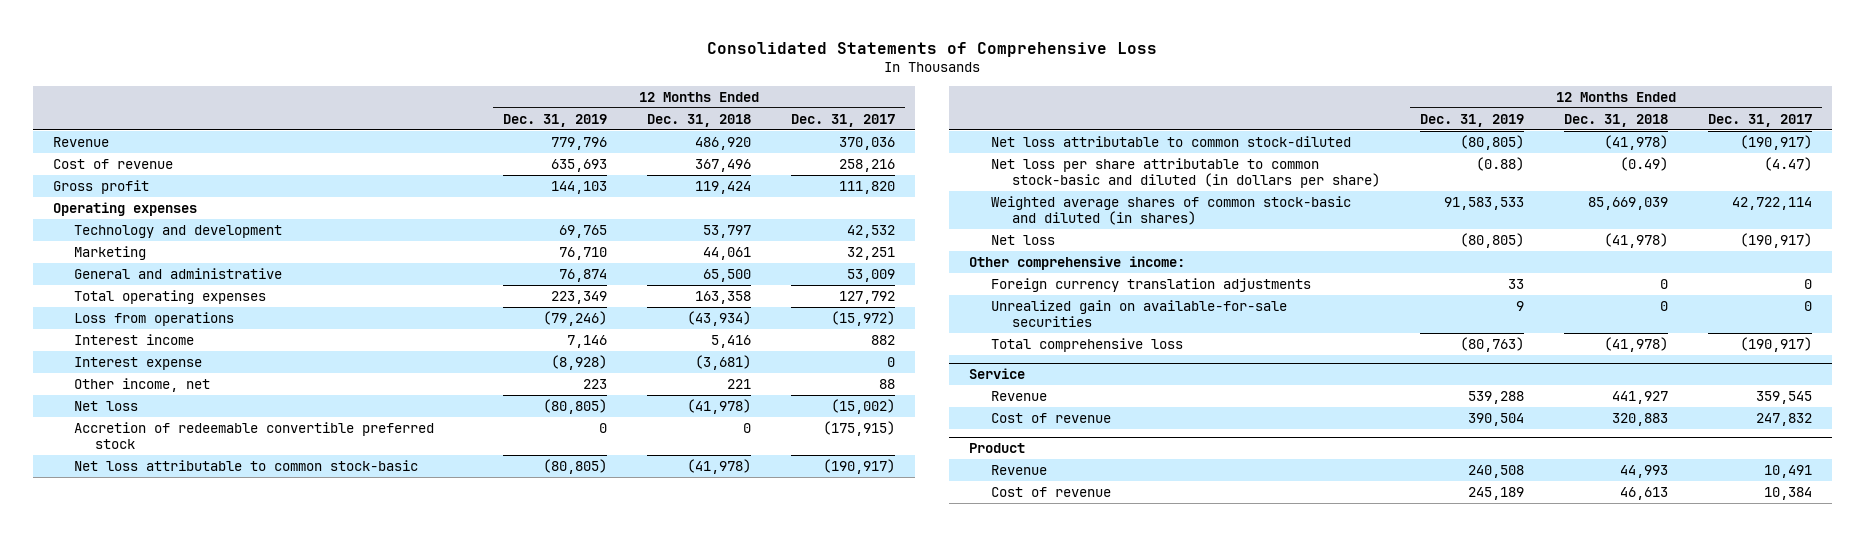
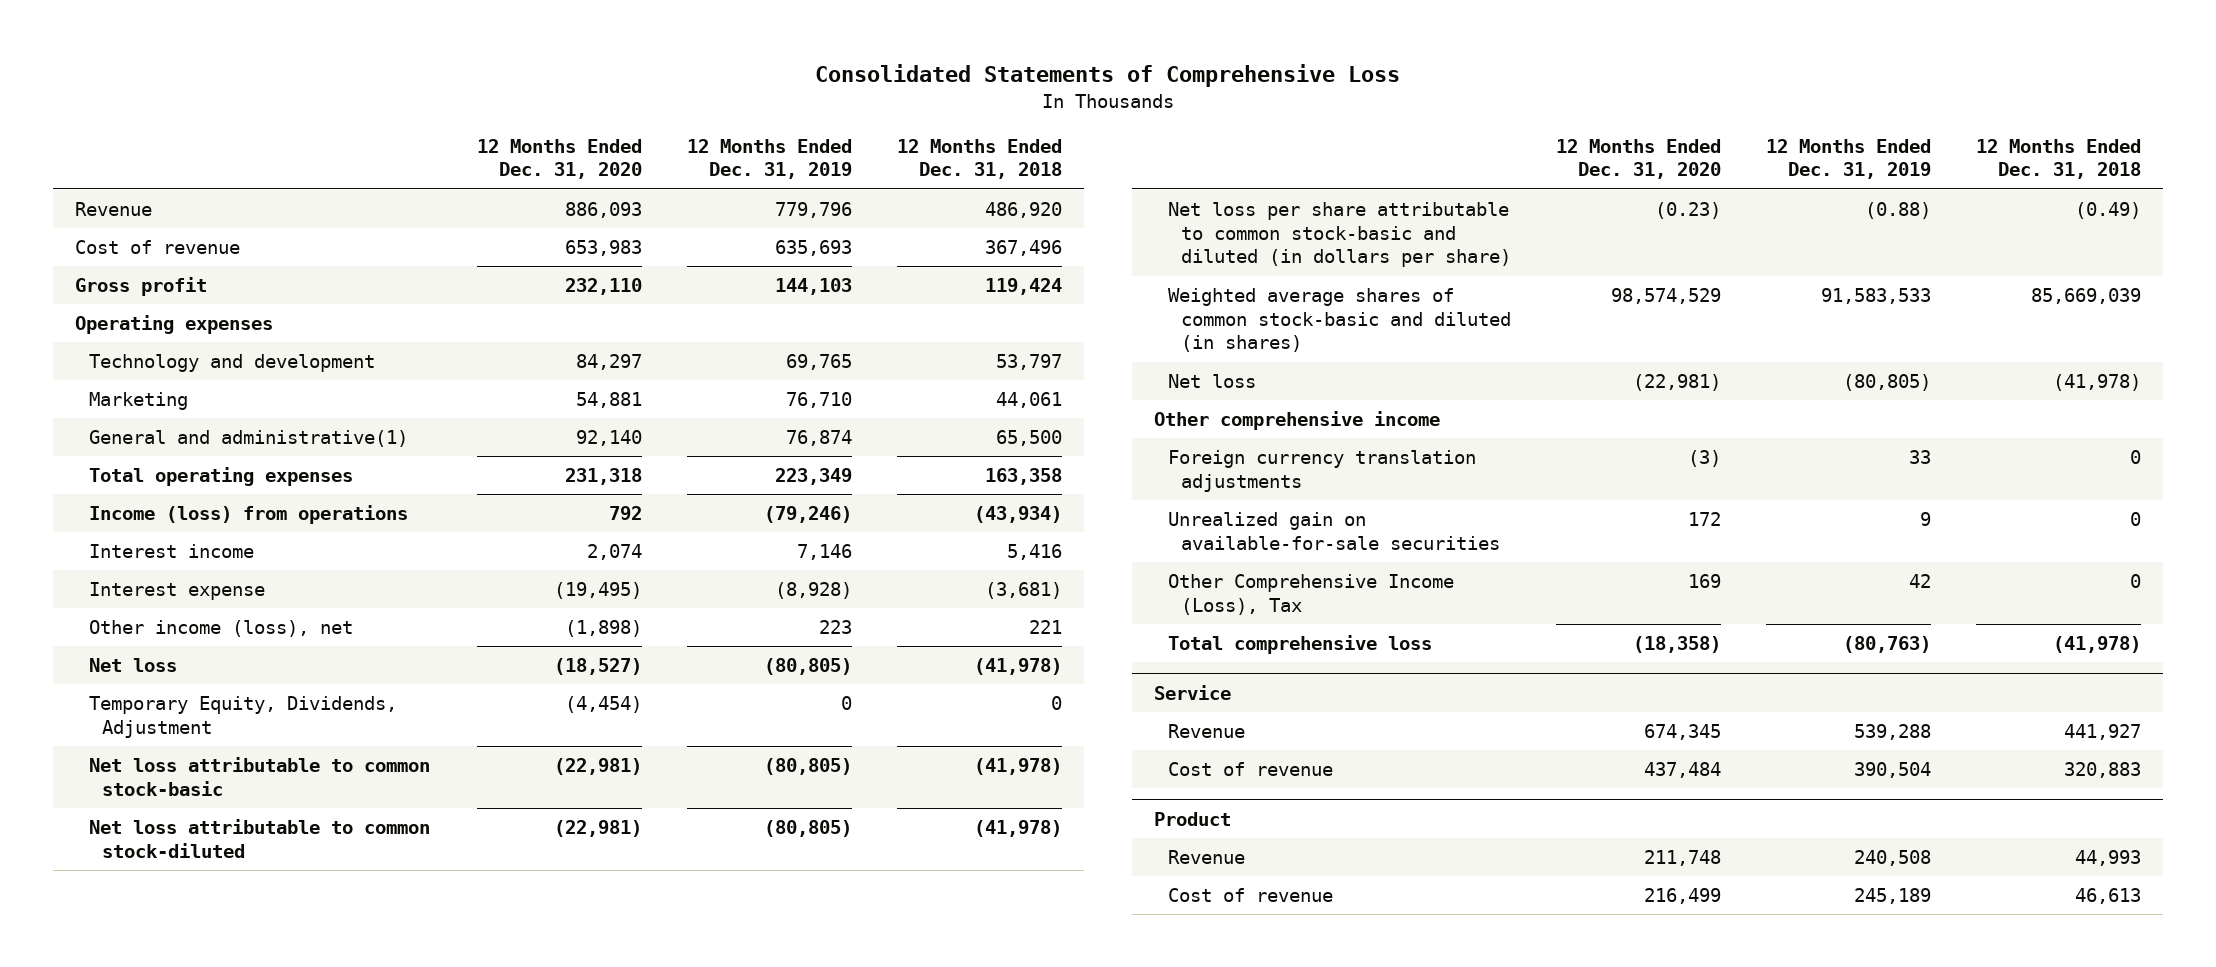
- | 12 Months Ended Dec. 31, 2019 | 12 Months Ended Dec. 31, 2018 | 12 Months Ended Dec. 31, 2017
+ | 12 Months Ended Dec. 31, 2020 | 12 Months Ended Dec. 31, 2019 | 12 Months Ended Dec. 31, 2018
- General and administrative | 76,874 | 65,500 | 53,009
+ General and administrative(1) | 92,140 | 76,874 | 65,500
- Loss from operations | (79,246) | (43,934) | (15,972)
+ Income (loss) from operations | 792 | (79,246) | (43,934)
- Other income, net | 223 | 221 | 88
+ Other income (loss), net | (1,898) | 223 | 221
- Accretion of redeemable convertible preferred stock | 0 | 0 | (175,915)
+ Temporary Equity, Dividends, Adjustment | (4,454) | 0 | 0
- Other comprehensive income:
+ Other comprehensive income
+ Other Comprehensive Income (Loss), Tax | 169 | 42 | 0

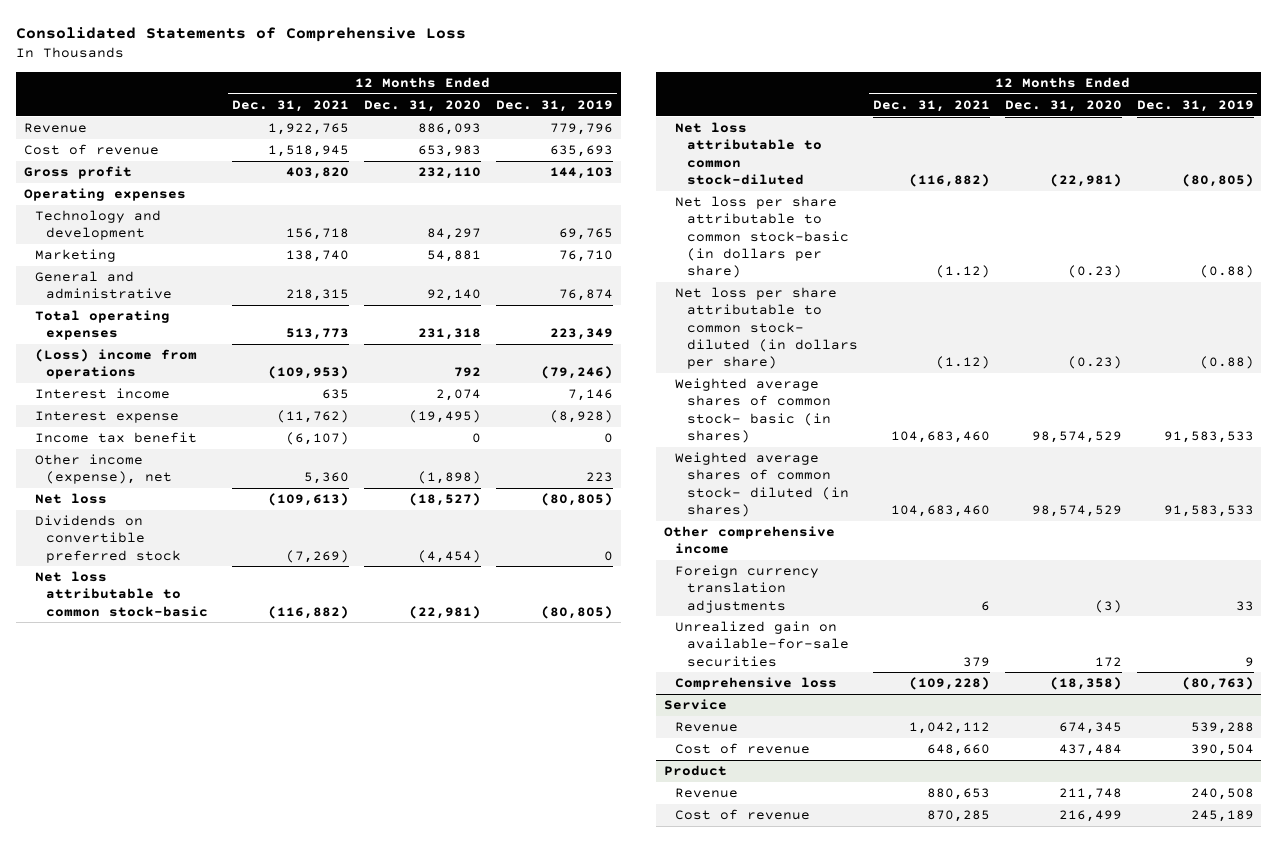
- | 12 Months Ended Dec. 31, 2020 | 12 Months Ended Dec. 31, 2019 | 12 Months Ended Dec. 31, 2018
+ | 12 Months Ended Dec. 31, 2021 | 12 Months Ended Dec. 31, 2020 | 12 Months Ended Dec. 31, 2019
- General and administrative(1) | 92,140 | 76,874 | 65,500
+ General and administrative | 218,315 | 92,140 | 76,874
- Income (loss) from operations | 792 | (79,246) | (43,934)
+ (Loss) income from operations | (109,953) | 792 | (79,246)
- Other income (loss), net | (1,898) | 223 | 221
+ Income tax benefit | (6,107) | 0 | 0
+ Other income (expense), net | 5,360 | (1,898) | 223
- Temporary Equity, Dividends, Adjustment | (4,454) | 0 | 0
+ Dividends on convertible preferred stock | (7,269) | (4,454) | 0
- Net loss per share attributable to common stock-basic and diluted (in dollars per share) | (0.23) | (0.88) | (0.49)
- Weighted average shares of common stock-basic and diluted (in shares) | 98,574,529 | 91,583,533 | 85,669,039
- Net loss | (22,981) | (80,805) | (41,978)
+ Net loss per share attributable to common stock-basic (in dollars per share) | (1.12) | (0.23) | (0.88)
+ Net loss per share attributable to common stock- diluted (in dollars per share) | (1.12) | (0.23) | (0.88)
+ Weighted average shares of common stock- basic (in shares) | 104,683,460 | 98,574,529 | 91,583,533
+ Weighted average shares of common stock- diluted (in shares) | 104,683,460 | 98,574,529 | 91,583,533
- Other Comprehensive Income (Loss), Tax | 169 | 42 | 0
- Total comprehensive loss | (18,358) | (80,763) | (41,978)
+ Comprehensive loss | (109,228) | (18,358) | (80,763)

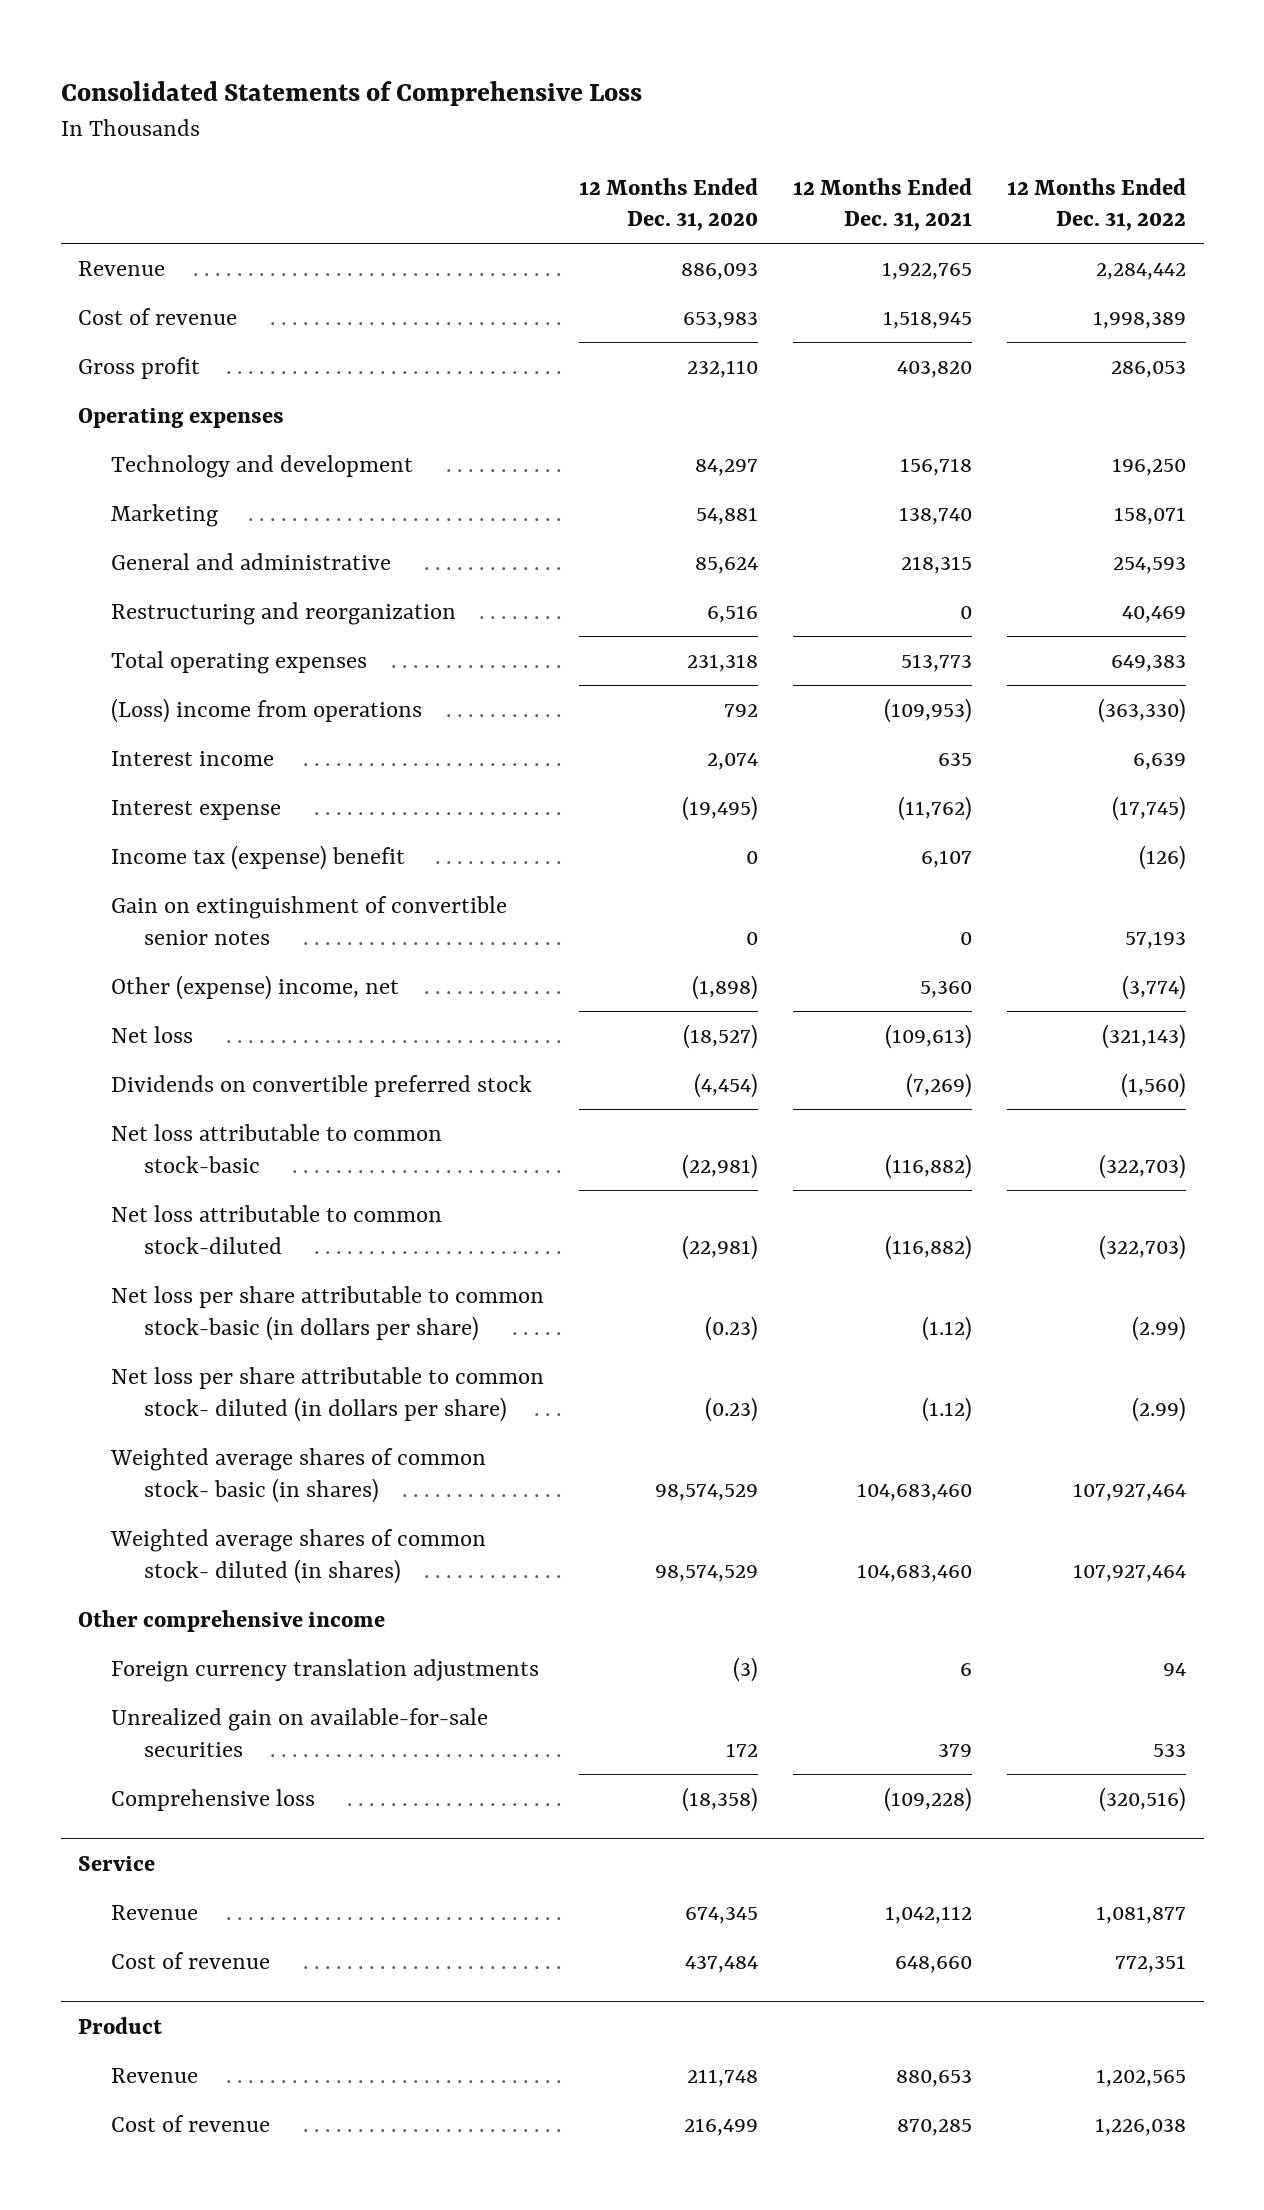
- | 12 Months Ended Dec. 31, 2021 | 12 Months Ended Dec. 31, 2020 | 12 Months Ended Dec. 31, 2019
+ | 12 Months Ended Dec. 31, 2020 | 12 Months Ended Dec. 31, 2021 | 12 Months Ended Dec. 31, 2022
- General and administrative | 218,315 | 92,140 | 76,874
+ General and administrative | 85,624 | 218,315 | 254,593
+ Restructuring and reorganization | 6,516 | 0 | 40,469
- Income tax benefit | (6,107) | 0 | 0
- Other income (expense), net | 5,360 | (1,898) | 223
+ Income tax (expense) benefit | 0 | 6,107 | (126)
+ Gain on extinguishment of convertible senior notes | 0 | 0 | 57,193
+ Other (expense) income, net | (1,898) | 5,360 | (3,774)

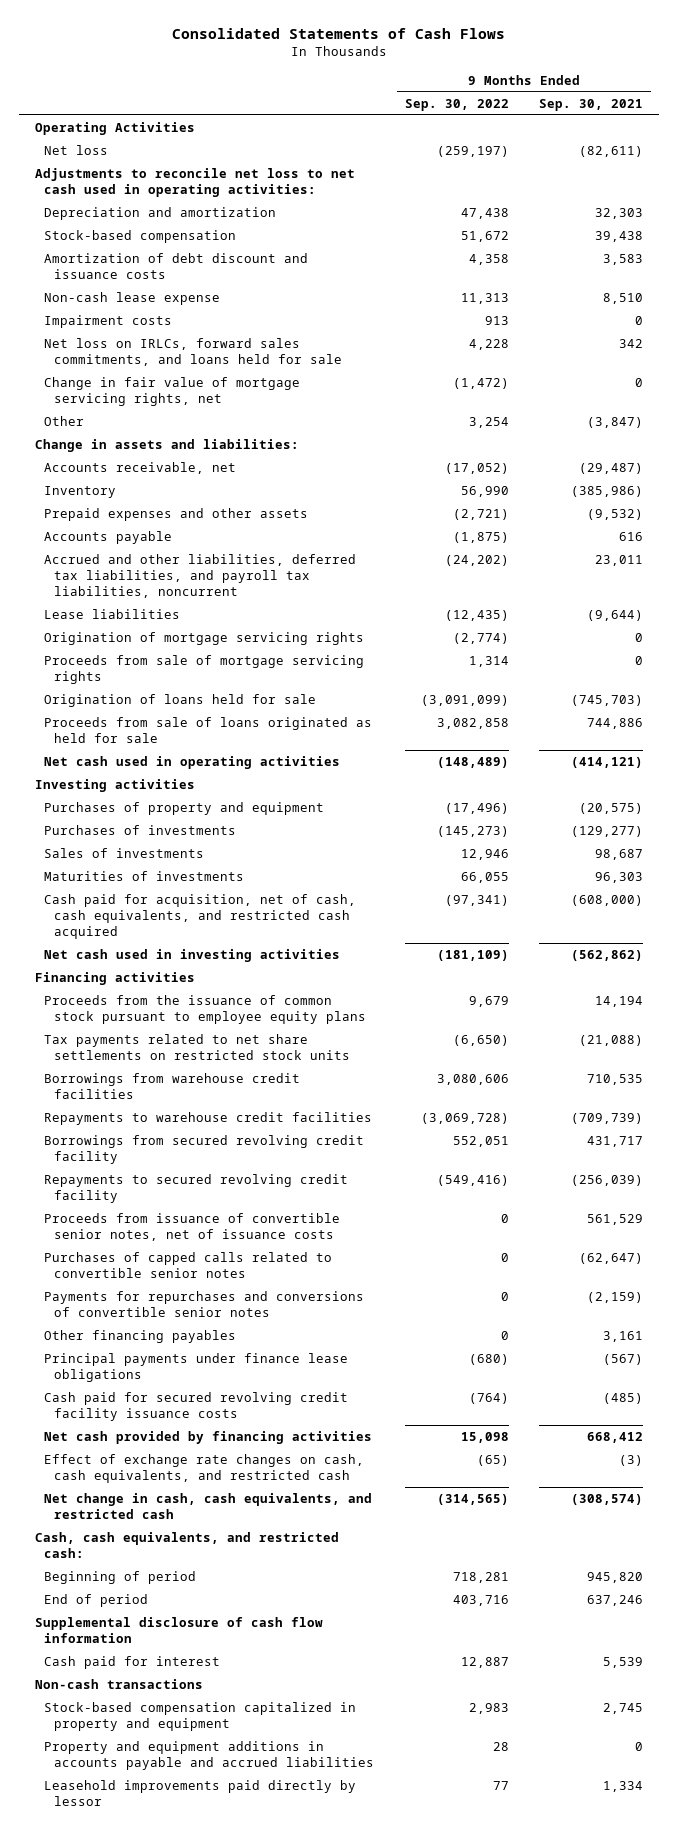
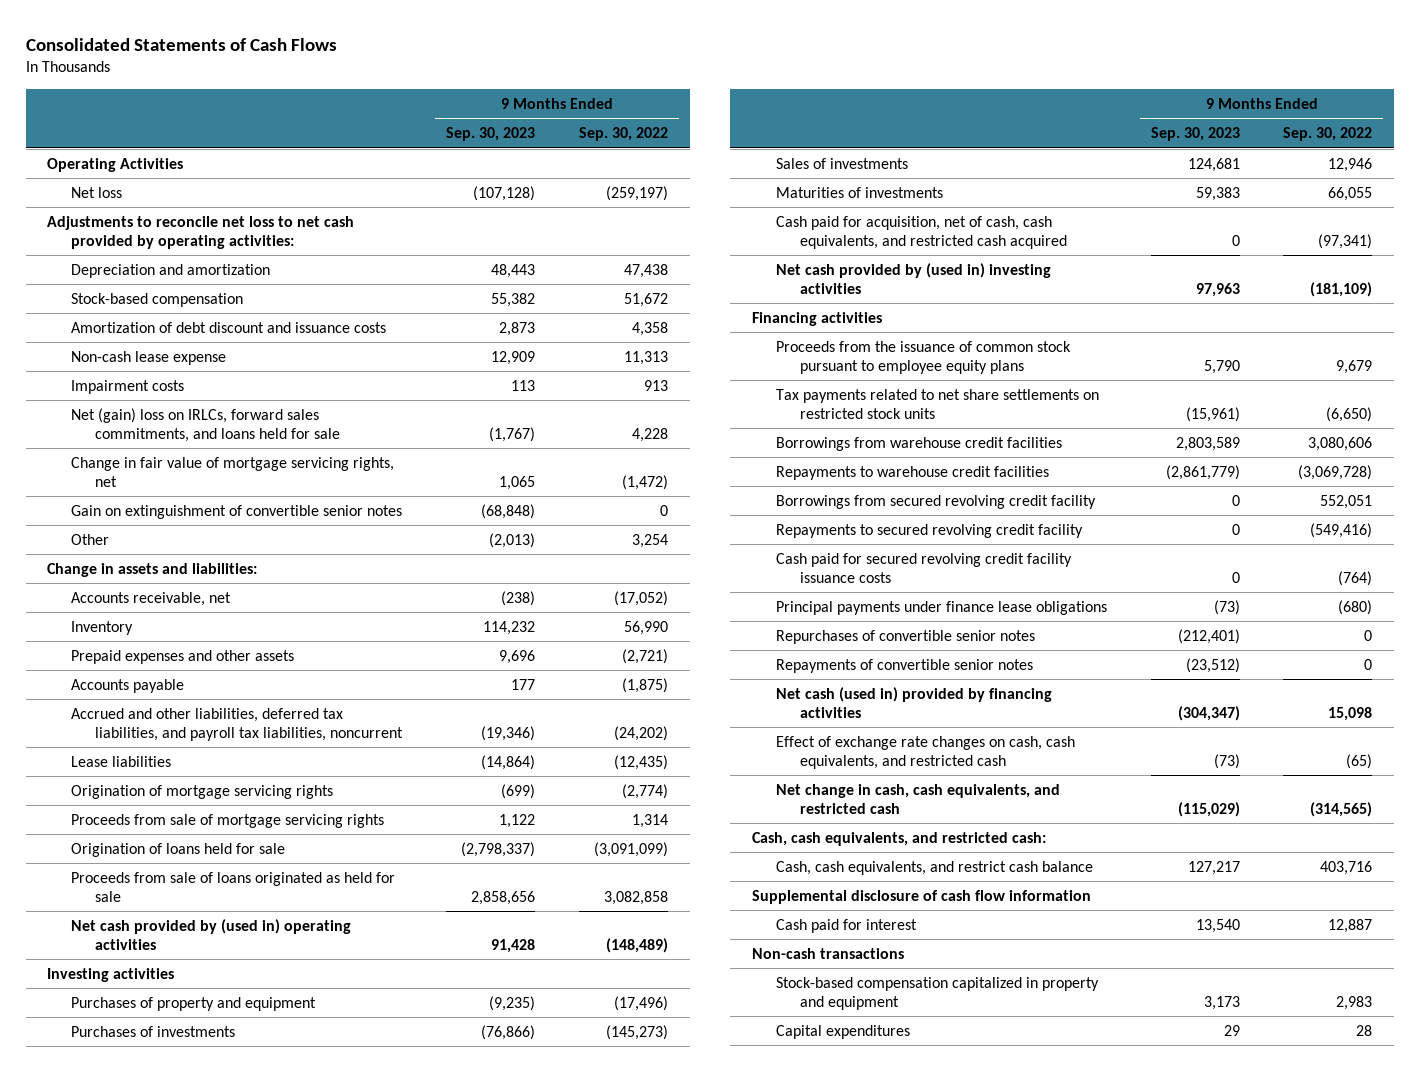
- | 9 Months Ended Sep. 30, 2022 | 9 Months Ended Sep. 30, 2021
+ | 9 Months Ended Sep. 30, 2023 | 9 Months Ended Sep. 30, 2022
- Adjustments to reconcile net loss to net cash used in operating activities:
+ Adjustments to reconcile net loss to net cash provided by operating activities:
- Net loss on IRLCs, forward sales commitments, and loans held for sale | 4,228 | 342
+ Net (gain) loss on IRLCs, forward sales commitments, and loans held for sale | (1,767) | 4,228
+ Gain on extinguishment of convertible senior notes | (68,848) | 0
- Net cash used in operating activities | (148,489) | (414,121)
+ Net cash provided by (used in) operating activities | 91,428 | (148,489)
- Net cash used in investing activities | (181,109) | (562,862)
+ Net cash provided by (used in) investing activities | 97,963 | (181,109)
- Proceeds from issuance of convertible senior notes, net of issuance costs | 0 | 561,529
- Purchases of capped calls related to convertible senior notes | 0 | (62,647)
- Payments for repurchases and conversions of convertible senior notes | 0 | (2,159)
- Other financing payables | 0 | 3,161
- Net cash provided by financing activities | 15,098 | 668,412
moved down: Principal payments under finance lease obligations | (73) | (680)
+ Repurchases of convertible senior notes | (212,401) | 0
+ Repayments of convertible senior notes | (23,512) | 0
+ Net cash (used in) provided by financing activities | (304,347) | 15,098
- Beginning of period | 718,281 | 945,820
- End of period | 403,716 | 637,246
+ Cash, cash equivalents, and restrict cash balance | 127,217 | 403,716
- Property and equipment additions in accounts payable and accrued liabilities | 28 | 0
- Leasehold improvements paid directly by lessor | 77 | 1,334
+ Capital expenditures | 29 | 28

